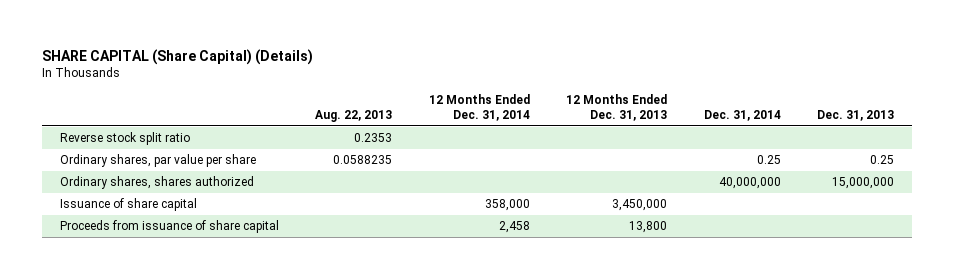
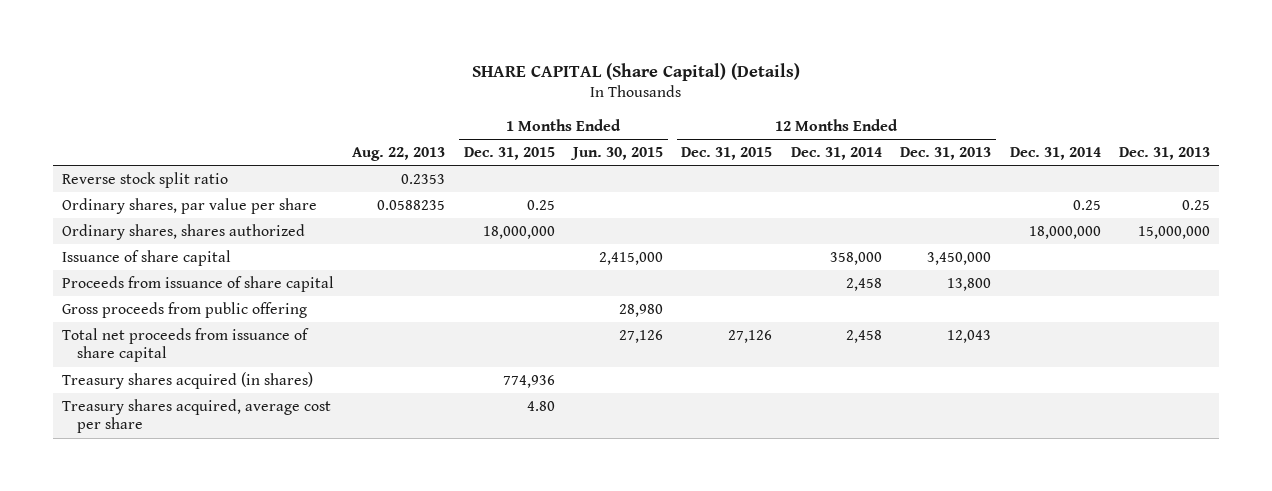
- | Aug. 22, 2013 | 12 Months Ended Dec. 31, 2014 | 12 Months Ended Dec. 31, 2013 | Dec. 31, 2014 | Dec. 31, 2013
+ | Aug. 22, 2013 | 1 Months Ended Dec. 31, 2015 | 1 Months Ended Jun. 30, 2015 | 12 Months Ended Dec. 31, 2015 | 12 Months Ended Dec. 31, 2014 | 12 Months Ended Dec. 31, 2013 | Dec. 31, 2014 | Dec. 31, 2013
- Ordinary shares, shares authorized | | | | 40,000,000 | 15,000,000
+ Ordinary shares, shares authorized | | 18,000,000 | | | | | 18,000,000 | 15,000,000
+ Gross proceeds from public offering | | | 28,980 | | | | |
+ Total net proceeds from issuance of share capital | | | 27,126 | 27,126 | 2,458 | 12,043 | |
+ Treasury shares acquired (in shares) | | 774,936 | | | | | |
+ Treasury shares acquired, average cost per share | | 4.80 | | | | | |

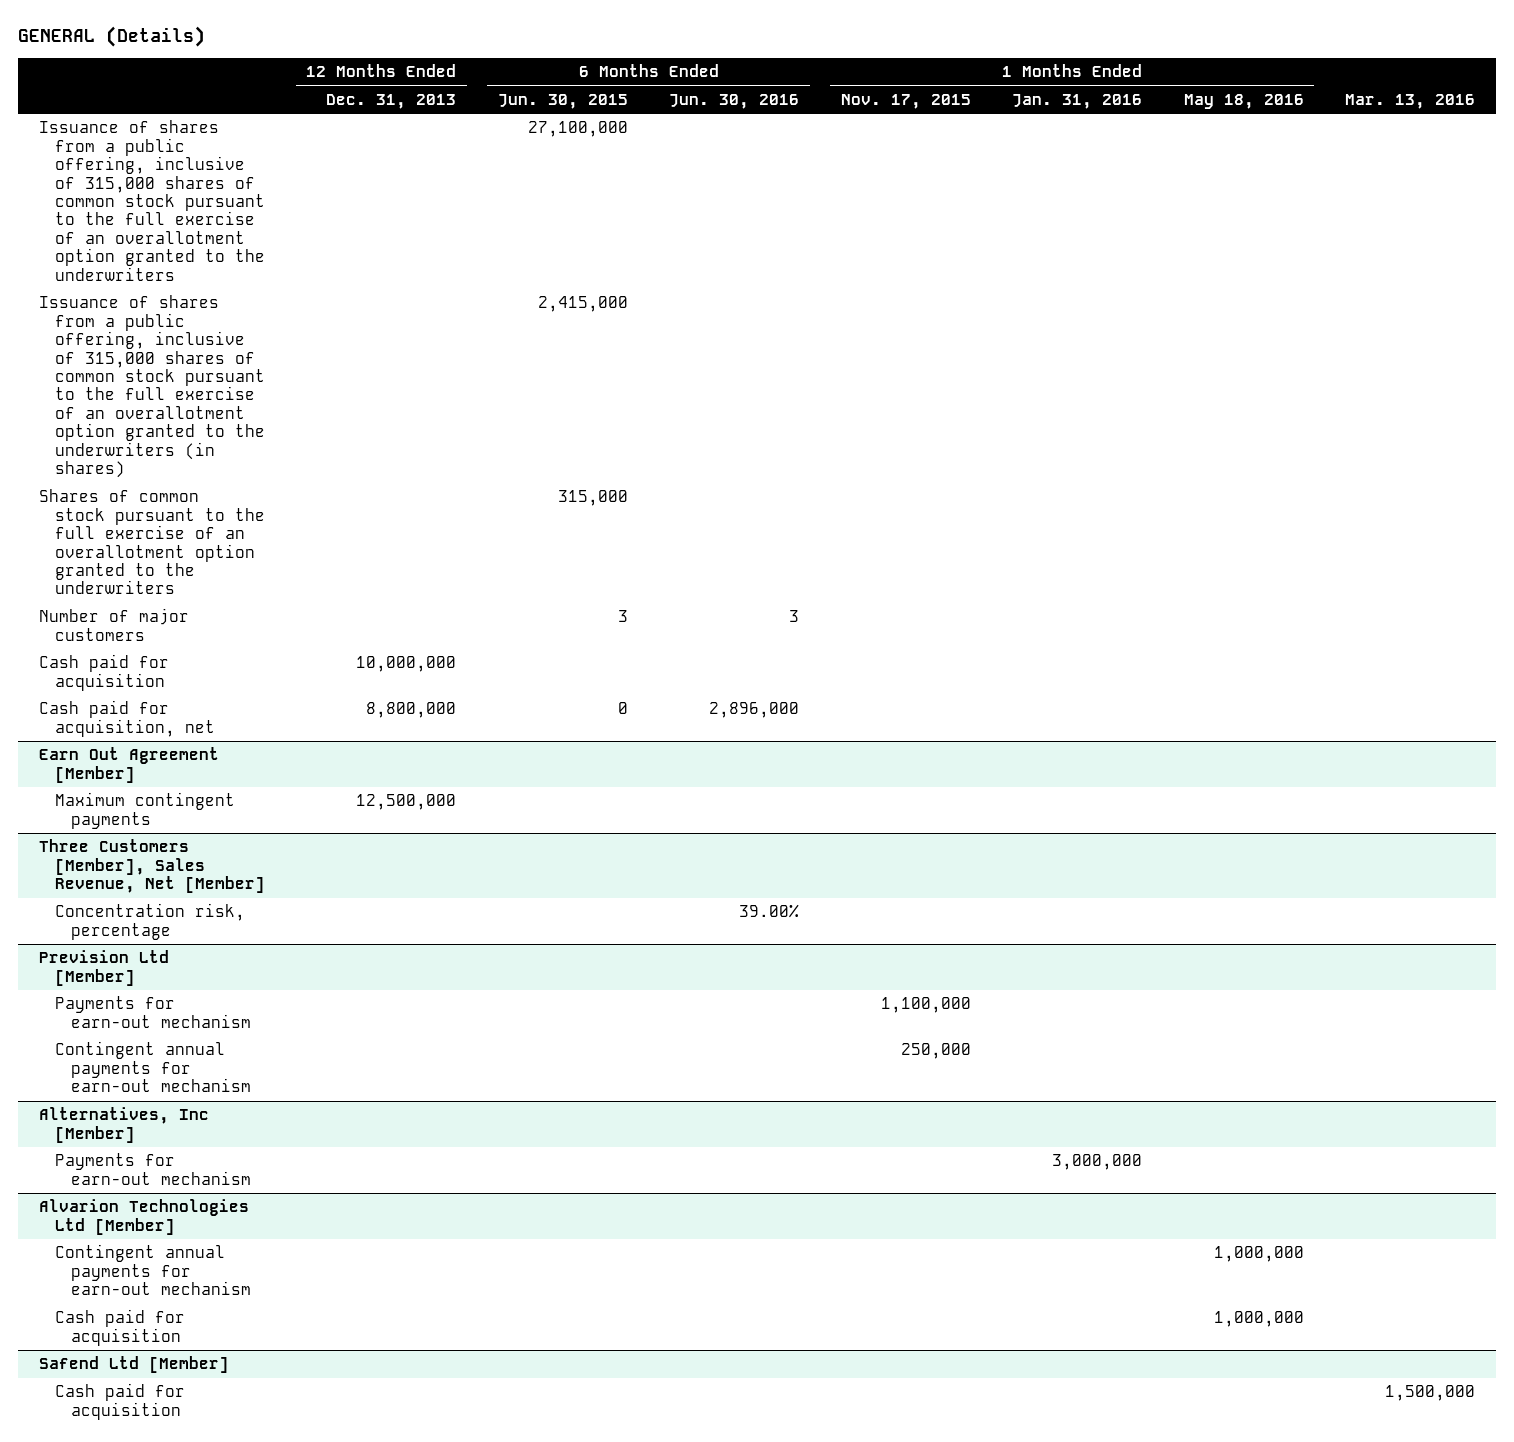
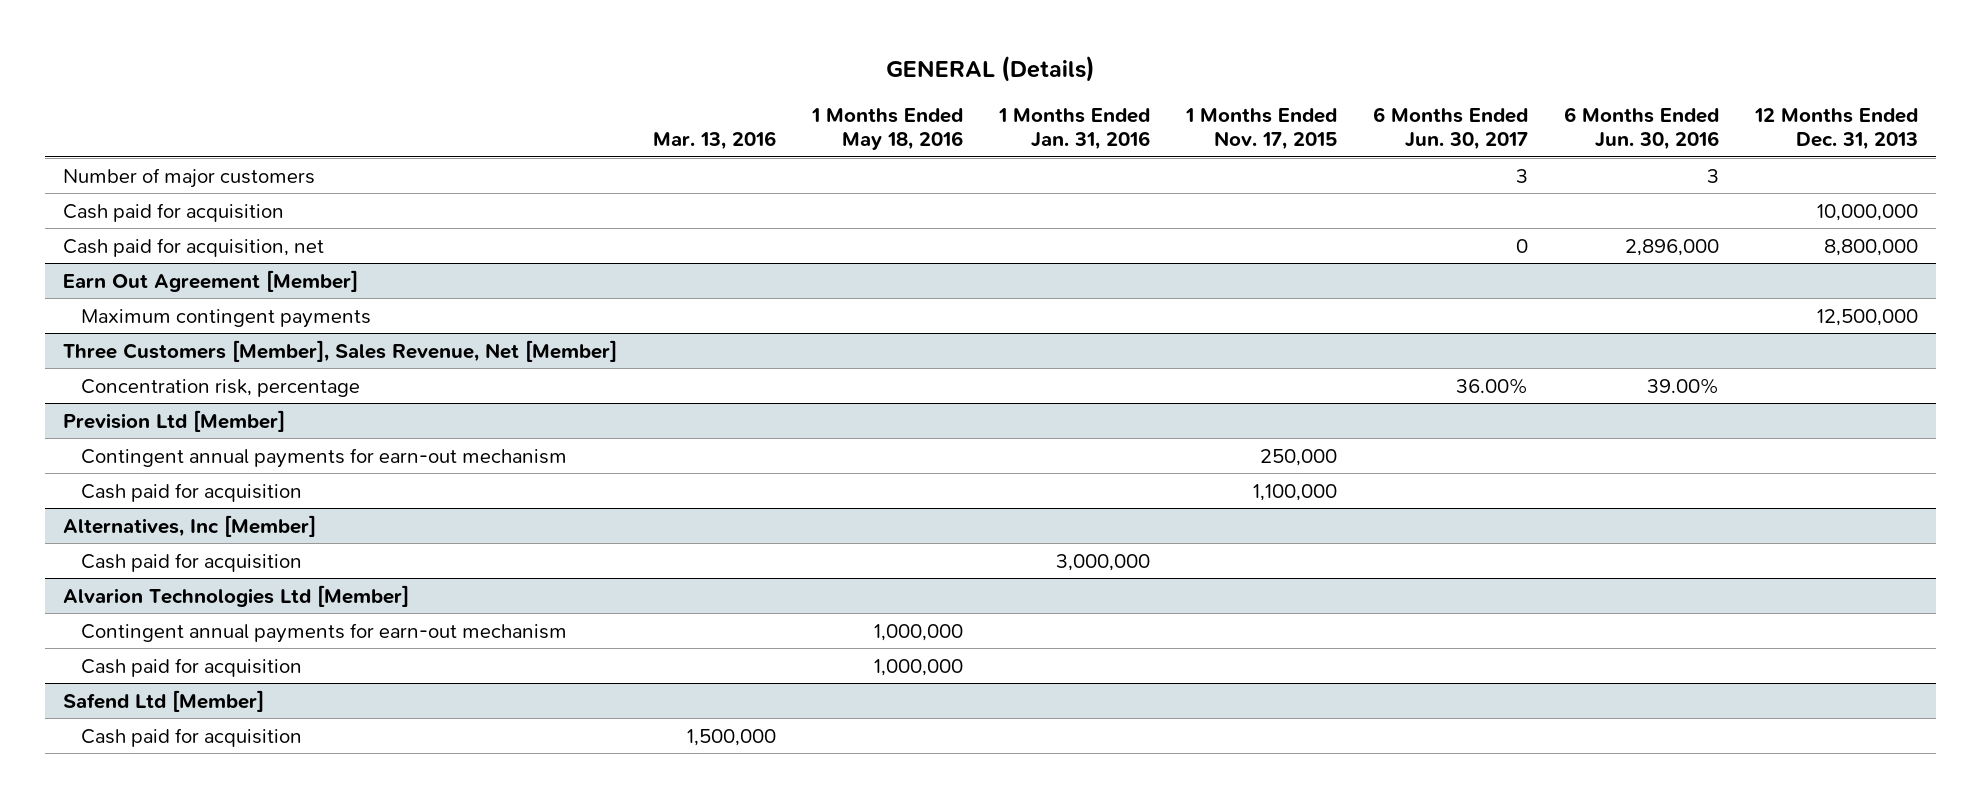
- | 12 Months Ended Dec. 31, 2013 | 6 Months Ended Jun. 30, 2015 | 6 Months Ended Jun. 30, 2016 | 1 Months Ended Nov. 17, 2015 | 1 Months Ended Jan. 31, 2016 | 1 Months Ended May 18, 2016 | Mar. 13, 2016
+ | Mar. 13, 2016 | 1 Months Ended May 18, 2016 | 1 Months Ended Jan. 31, 2016 | 1 Months Ended Nov. 17, 2015 | 6 Months Ended Jun. 30, 2017 | 6 Months Ended Jun. 30, 2016 | 12 Months Ended Dec. 31, 2013
- Issuance of shares from a public offering, inclusive of 315,000 shares of common stock pursuant to the full exercise of an overallotment option granted to the underwriters | | 27,100,000 | | | | |
- Issuance of shares from a public offering, inclusive of 315,000 shares of common stock pursuant to the full exercise of an overallotment option granted to the underwriters (in shares) | | 2,415,000 | | | | |
- Shares of common stock pursuant to the full exercise of an overallotment option granted to the underwriters | | 315,000 | | | | |
@ Prevision Ltd [Member]
- Payments for earn-out mechanism | | | | 1,100,000 | | |
+ Cash paid for acquisition | | | | 1,100,000 | | |
@ Alternatives, Inc [Member]
- Payments for earn-out mechanism | | | | | 3,000,000 | |
+ Cash paid for acquisition | | | 3,000,000 | | | |

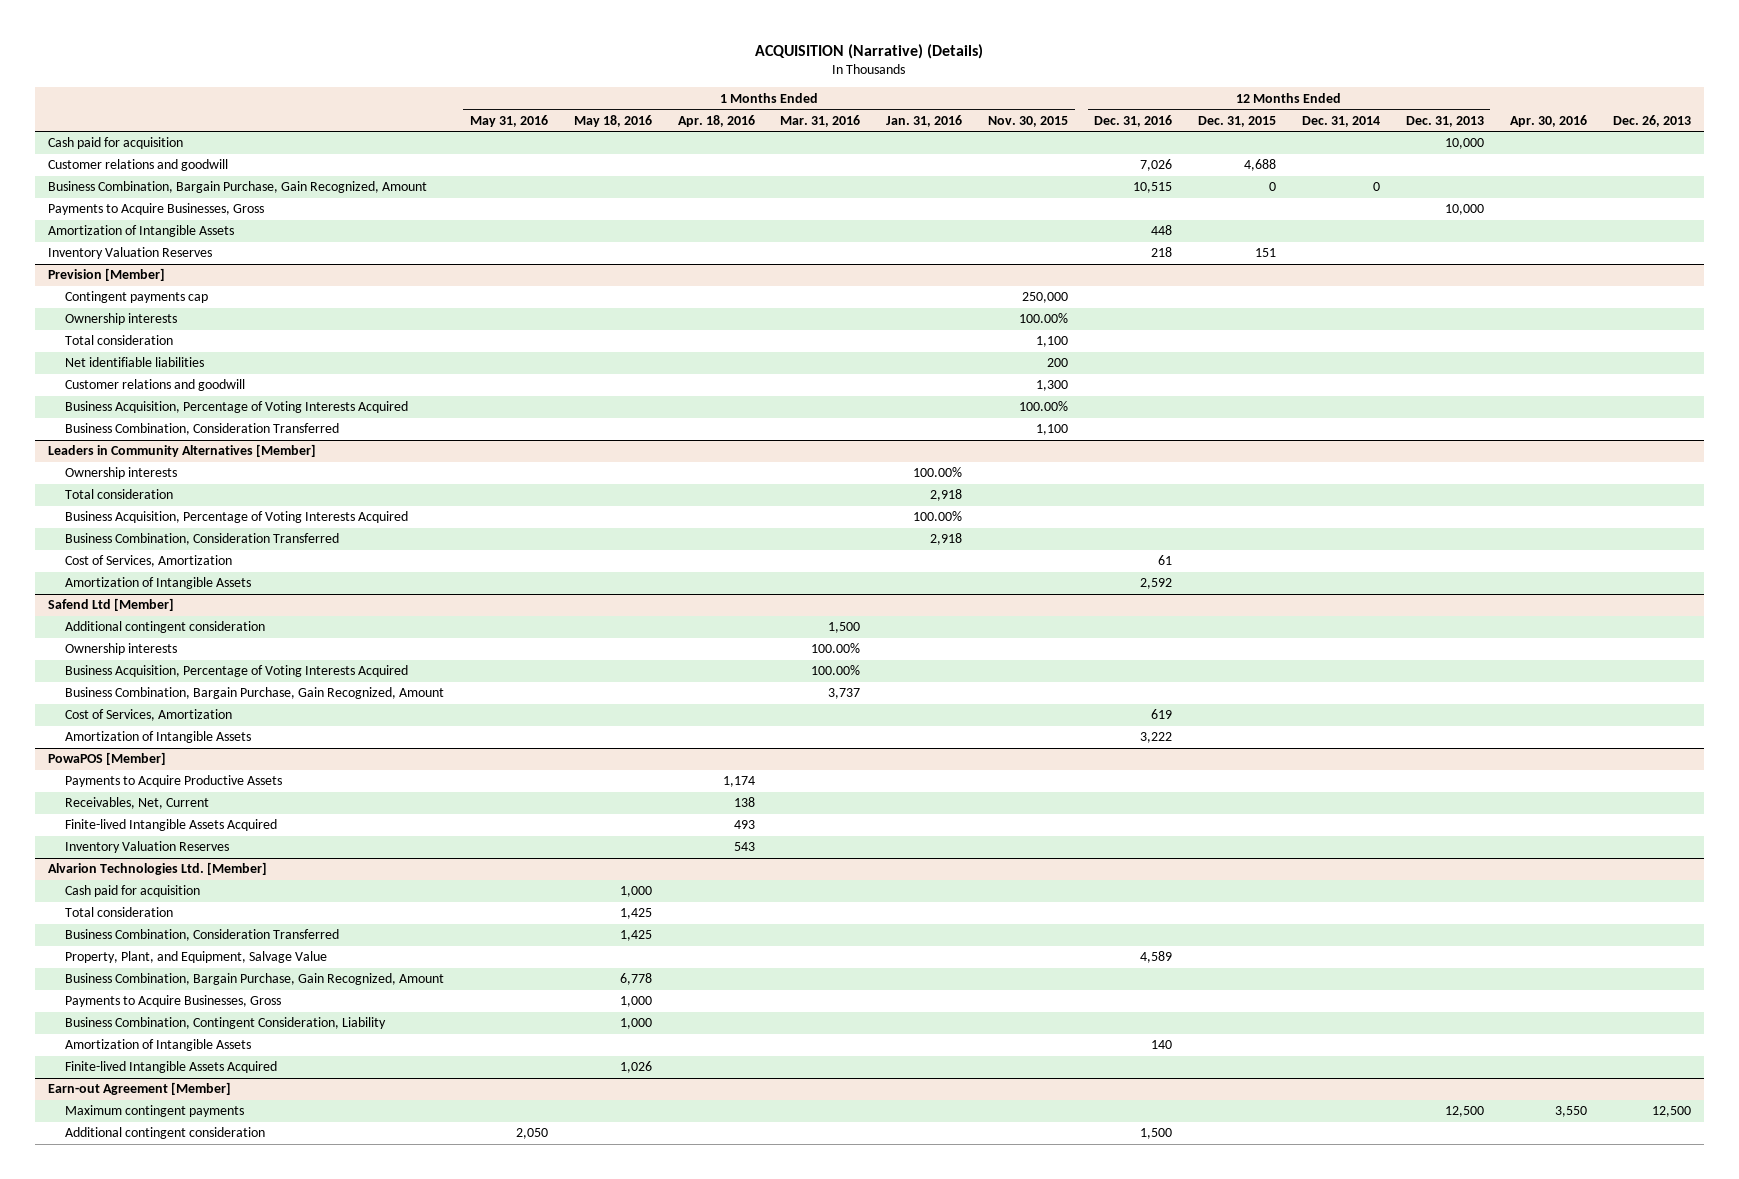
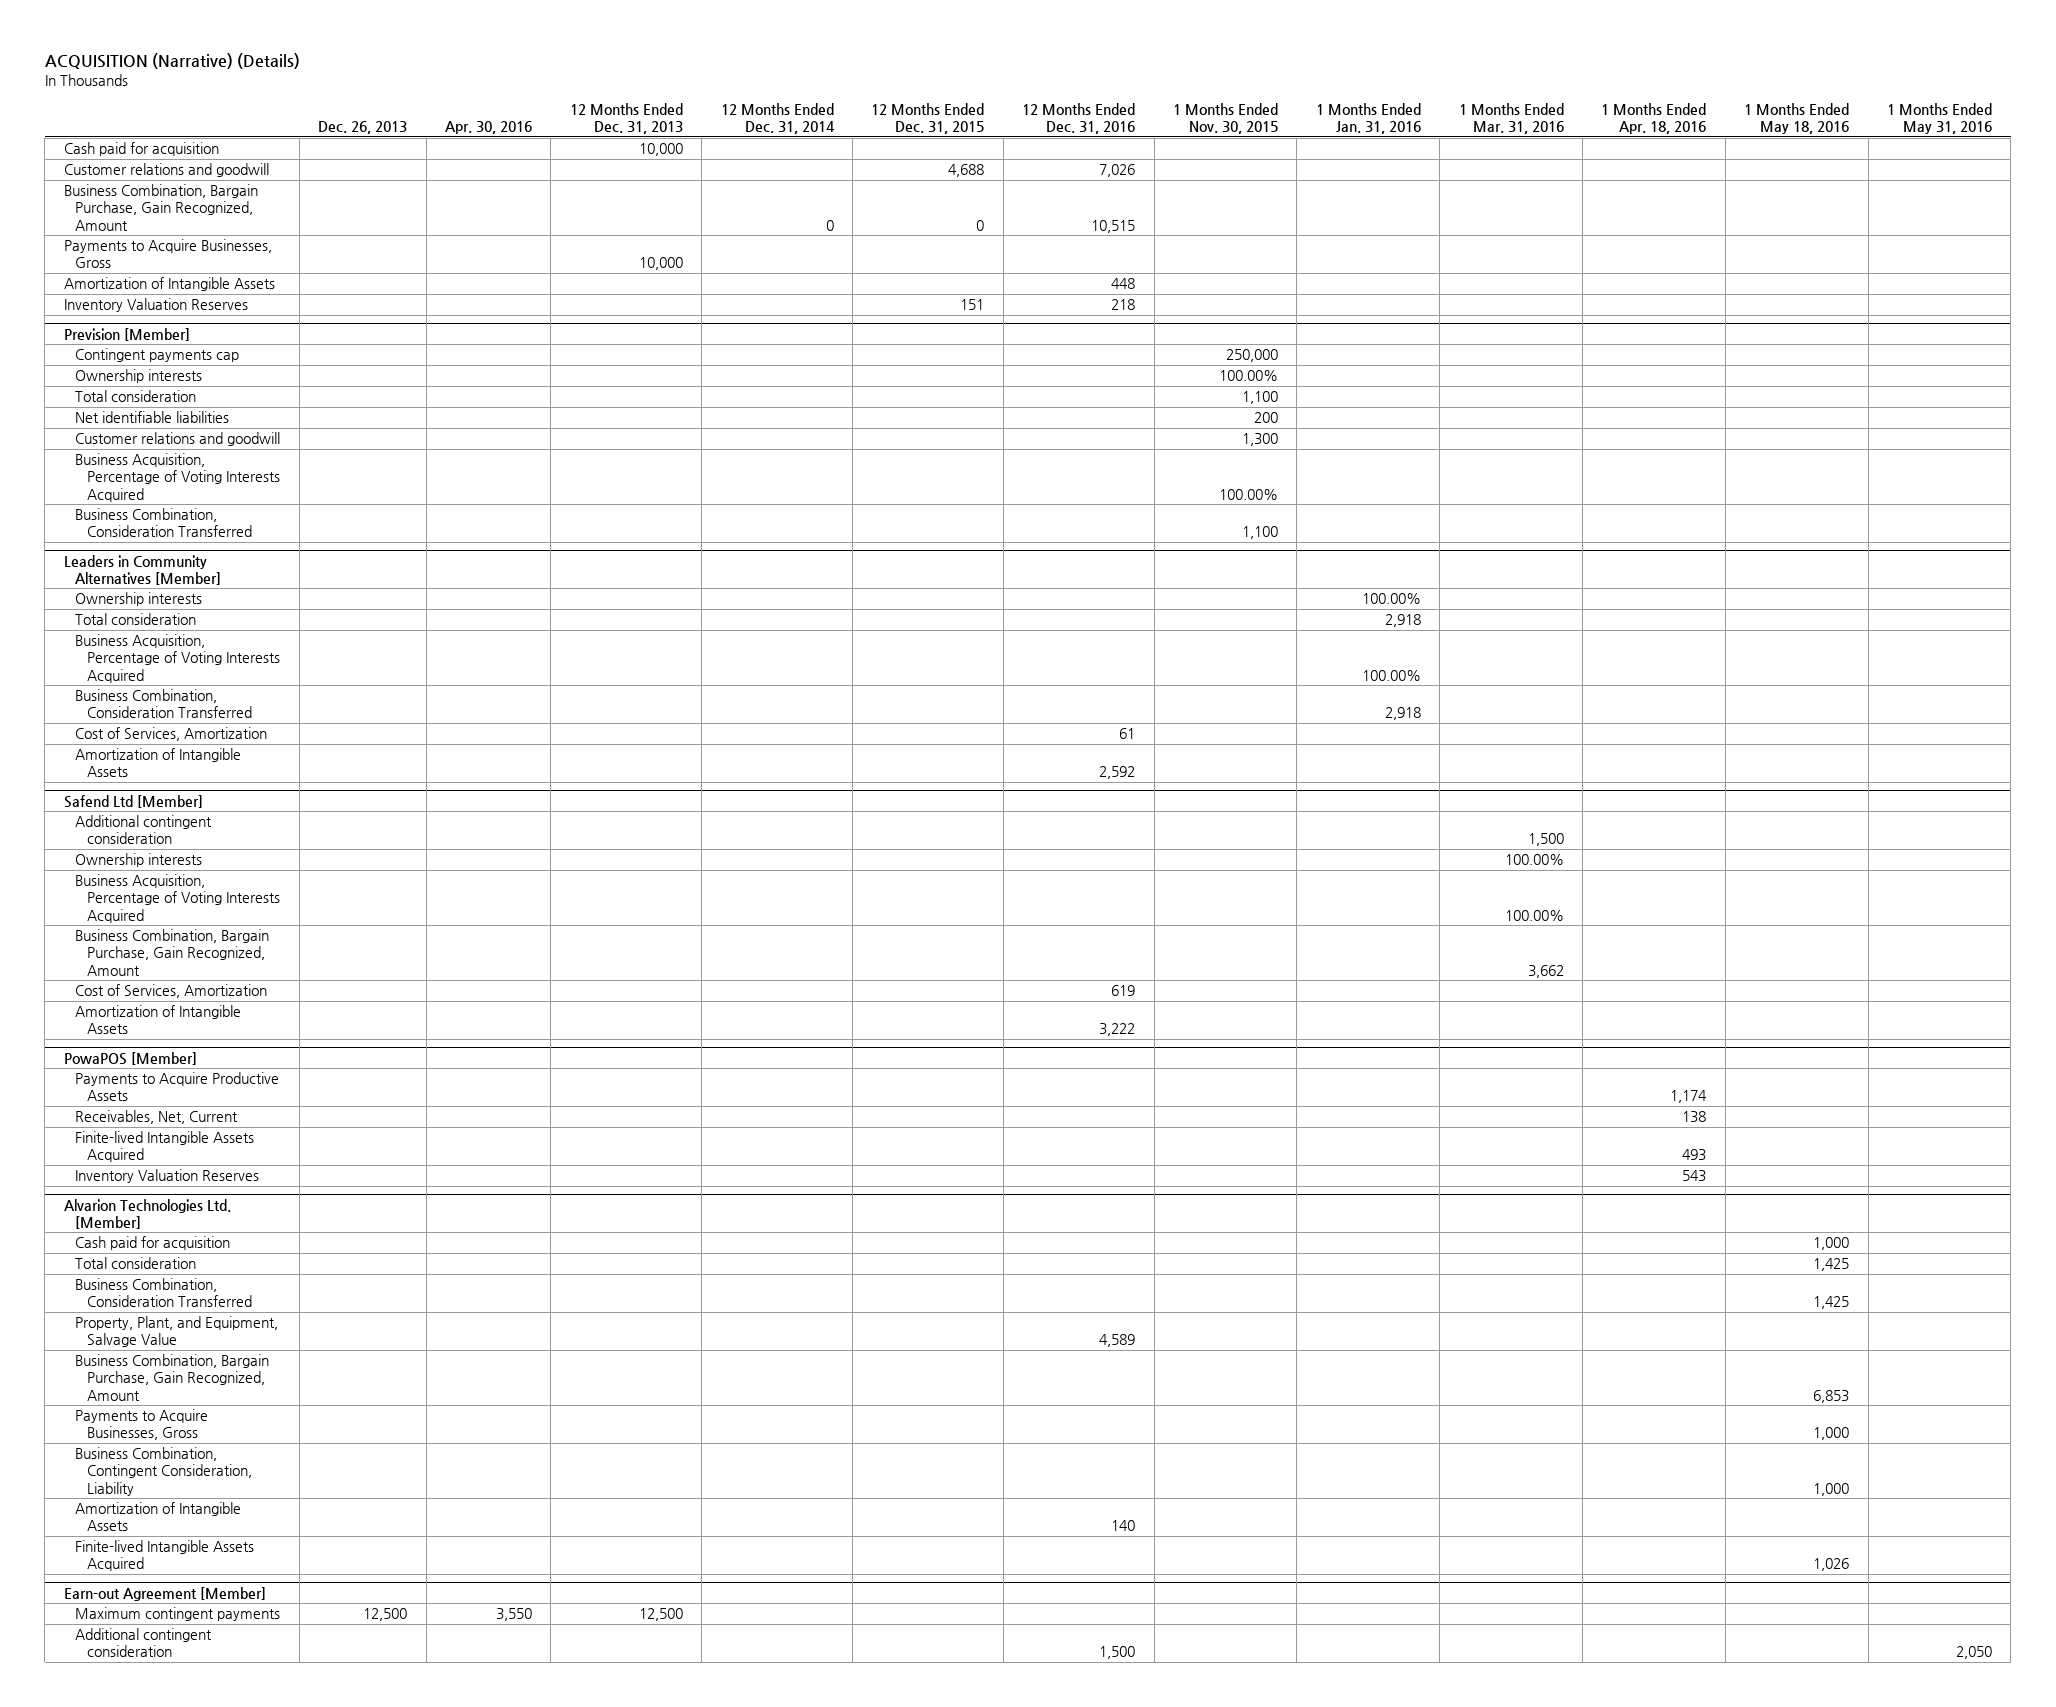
- | 1 Months Ended May 31, 2016 | 1 Months Ended May 18, 2016 | 1 Months Ended Apr. 18, 2016 | 1 Months Ended Mar. 31, 2016 | 1 Months Ended Jan. 31, 2016 | 1 Months Ended Nov. 30, 2015 | 12 Months Ended Dec. 31, 2016 | 12 Months Ended Dec. 31, 2015 | 12 Months Ended Dec. 31, 2014 | 12 Months Ended Dec. 31, 2013 | Apr. 30, 2016 | Dec. 26, 2013
+ | Dec. 26, 2013 | Apr. 30, 2016 | 12 Months Ended Dec. 31, 2013 | 12 Months Ended Dec. 31, 2014 | 12 Months Ended Dec. 31, 2015 | 12 Months Ended Dec. 31, 2016 | 1 Months Ended Nov. 30, 2015 | 1 Months Ended Jan. 31, 2016 | 1 Months Ended Mar. 31, 2016 | 1 Months Ended Apr. 18, 2016 | 1 Months Ended May 18, 2016 | 1 Months Ended May 31, 2016
@ Safend Ltd [Member]
- Business Combination, Bargain Purchase, Gain Recognized, Amount | | | | 3,737 | | | | | | | |
+ Business Combination, Bargain Purchase, Gain Recognized, Amount | | | | | | | | | 3,662 | | |
@ Alvarion Technologies Ltd. [Member]
- Business Combination, Bargain Purchase, Gain Recognized, Amount | | 6,778 | | | | | | | | | |
+ Business Combination, Bargain Purchase, Gain Recognized, Amount | | | | | | | | | | | 6,853 |

